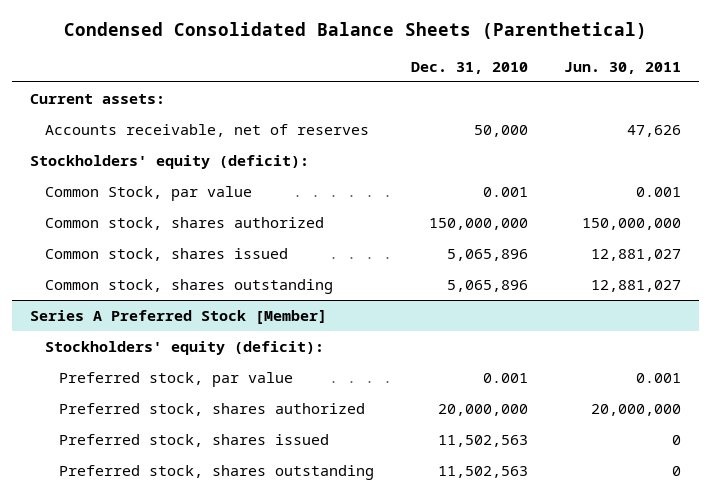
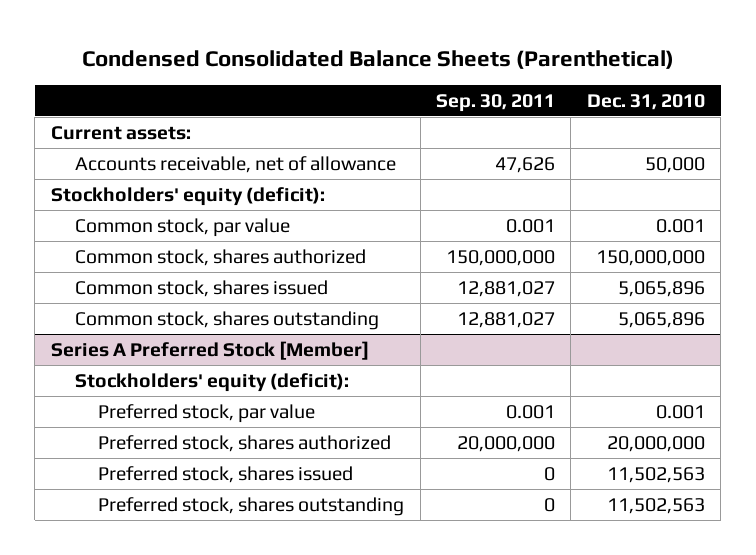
- | Dec. 31, 2010 | Jun. 30, 2011
+ | Sep. 30, 2011 | Dec. 31, 2010
- Accounts receivable, net of reserves | 50,000 | 47,626
+ Accounts receivable, net of allowance | 47,626 | 50,000
- Common Stock, par value | 0.001 | 0.001
+ Common stock, par value | 0.001 | 0.001

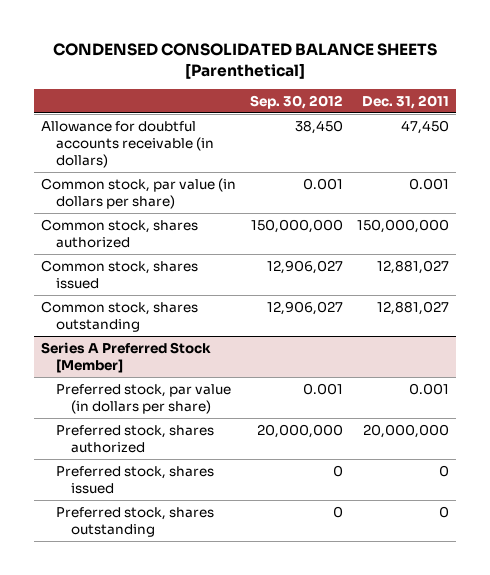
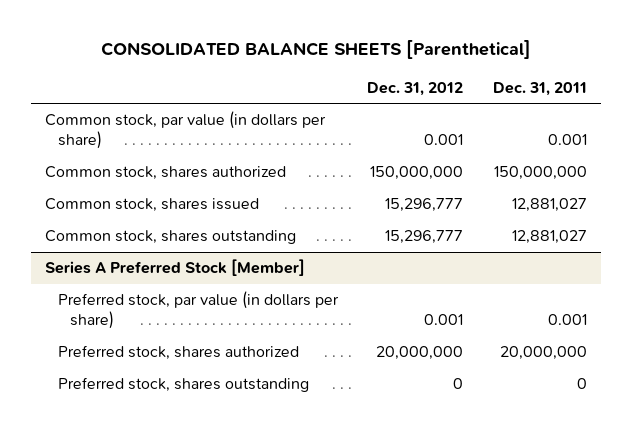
- CONDENSED CONSOLIDATED BALANCE SHEETS [Parenthetical]
+ CONSOLIDATED BALANCE SHEETS [Parenthetical]
- | Sep. 30, 2012 | Dec. 31, 2011
+ | Dec. 31, 2012 | Dec. 31, 2011
- Allowance for doubtful accounts receivable (in dollars) | 38,450 | 47,450
@ Series A Preferred Stock [Member]
- Preferred stock, shares issued | 0 | 0

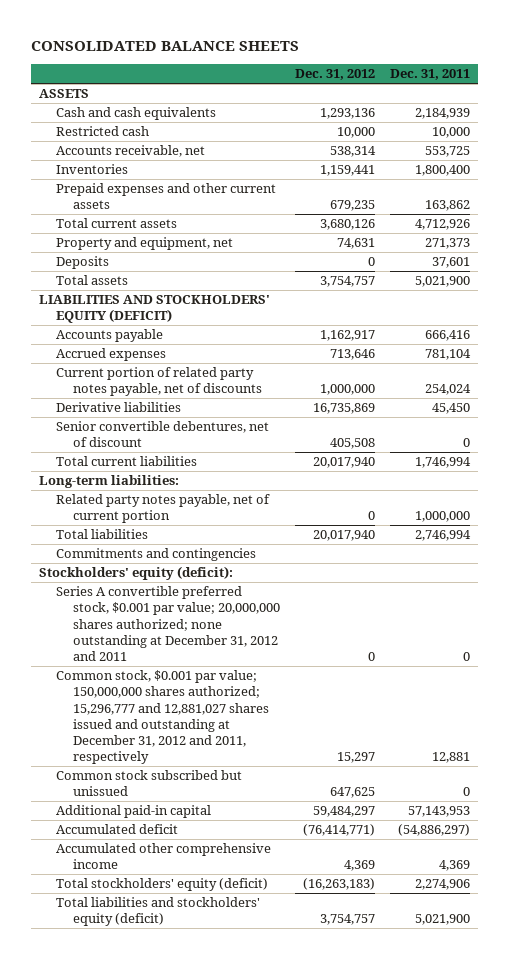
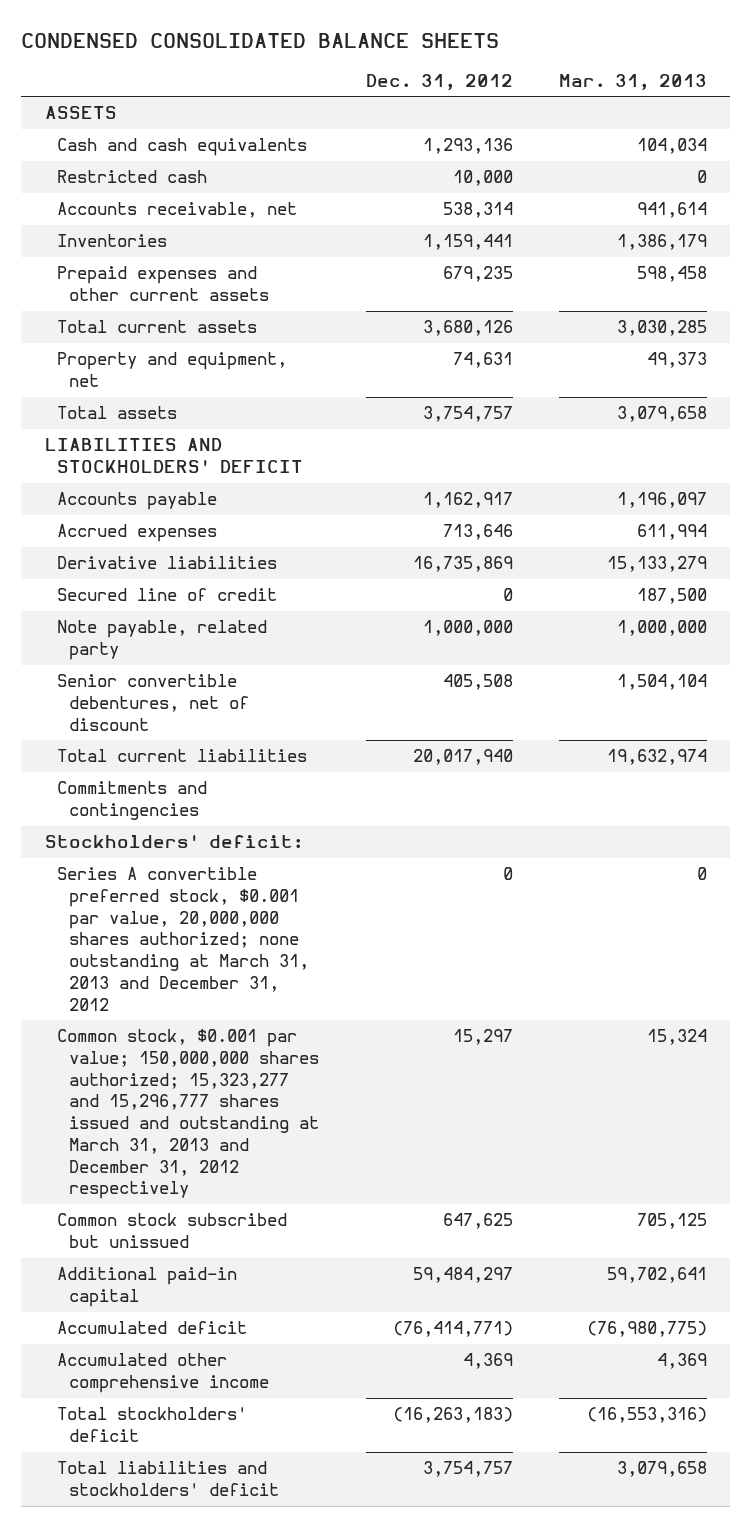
- CONSOLIDATED BALANCE SHEETS
+ CONDENSED CONSOLIDATED BALANCE SHEETS
- | Dec. 31, 2012 | Dec. 31, 2011
+ | Dec. 31, 2012 | Mar. 31, 2013
- Deposits | 0 | 37,601
- LIABILITIES AND STOCKHOLDERS' EQUITY (DEFICIT)
+ LIABILITIES AND STOCKHOLDERS' DEFICIT
- Current portion of related party notes payable, net of discounts | 1,000,000 | 254,024
+ Secured line of credit | 0 | 187,500
+ Note payable, related party | 1,000,000 | 1,000,000
- Long-term liabilities:
- Related party notes payable, net of current portion | 0 | 1,000,000
- Total liabilities | 20,017,940 | 2,746,994
- Stockholders' equity (deficit):
- Series A convertible preferred stock, $0.001 par value; 20,000,000 shares authorized; none outstanding at December 31, 2012 and 2011 | 0 | 0
- Common stock, $0.001 par value; 150,000,000 shares authorized; 15,296,777 and 12,881,027 shares issued and outstanding at December 31, 2012 and 2011, respectively | 15,297 | 12,881
+ Stockholders' deficit:
+ Series A convertible preferred stock, $0.001 par value, 20,000,000 shares authorized; none outstanding at March 31, 2013 and December 31, 2012 | 0 | 0
+ Common stock, $0.001 par value; 150,000,000 shares authorized; 15,323,277 and 15,296,777 shares issued and outstanding at March 31, 2013 and December 31, 2012 respectively | 15,297 | 15,324
- Total stockholders' equity (deficit) | (16,263,183) | 2,274,906
- Total liabilities and stockholders' equity (deficit) | 3,754,757 | 5,021,900
+ Total stockholders' deficit | (16,263,183) | (16,553,316)
+ Total liabilities and stockholders' deficit | 3,754,757 | 3,079,658

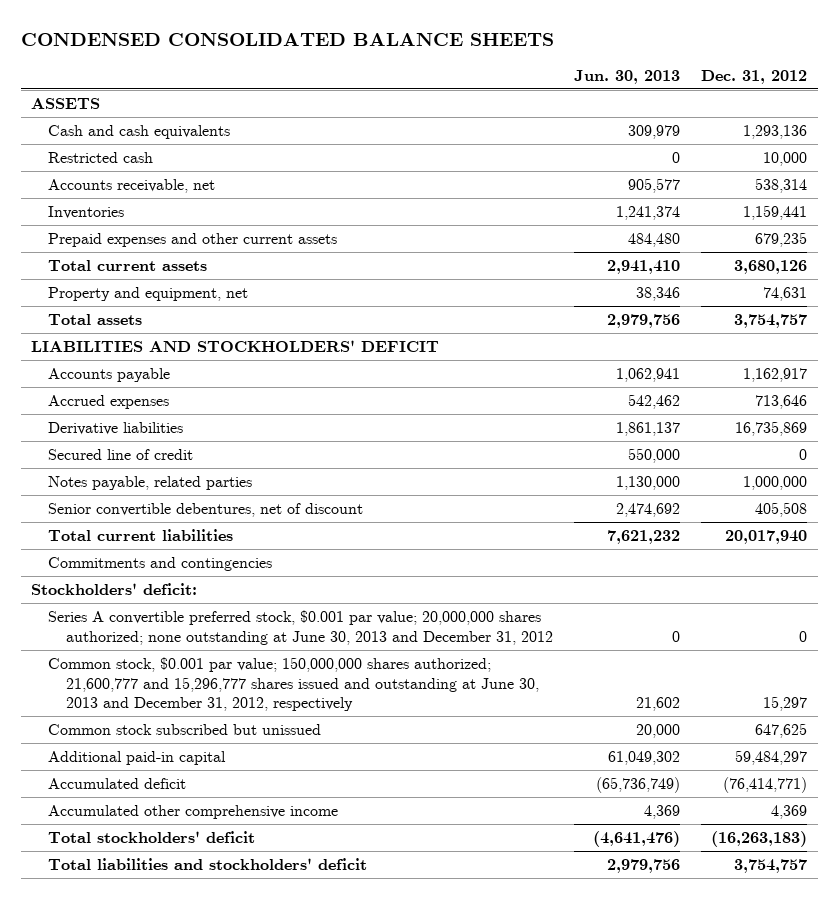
- | Dec. 31, 2012 | Mar. 31, 2013
+ | Jun. 30, 2013 | Dec. 31, 2012
- Note payable, related party | 1,000,000 | 1,000,000
+ Notes payable, related parties | 1,130,000 | 1,000,000
- Series A convertible preferred stock, $0.001 par value, 20,000,000 shares authorized; none outstanding at March 31, 2013 and December 31, 2012 | 0 | 0
- Common stock, $0.001 par value; 150,000,000 shares authorized; 15,323,277 and 15,296,777 shares issued and outstanding at March 31, 2013 and December 31, 2012 respectively | 15,297 | 15,324
+ Series A convertible preferred stock, $0.001 par value; 20,000,000 shares authorized; none outstanding at June 30, 2013 and December 31, 2012 | 0 | 0
+ Common stock, $0.001 par value; 150,000,000 shares authorized; 21,600,777 and 15,296,777 shares issued and outstanding at June 30, 2013 and December 31, 2012, respectively | 21,602 | 15,297

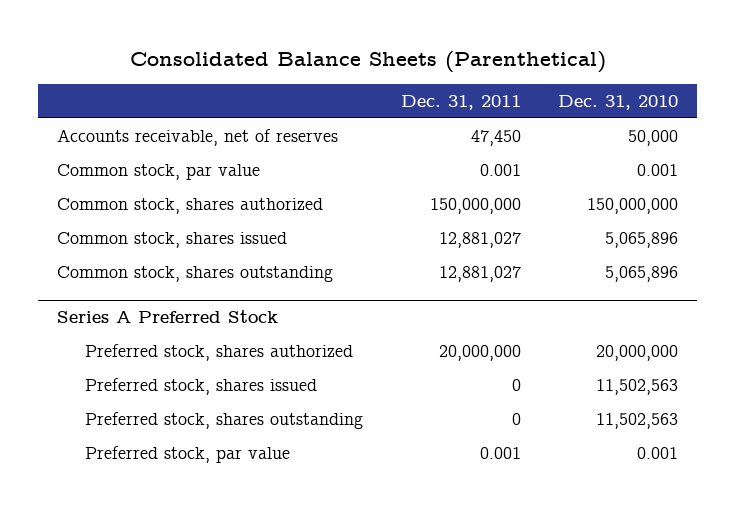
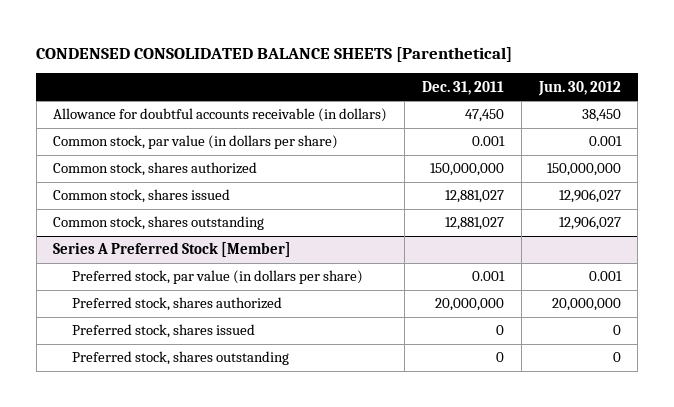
- Consolidated Balance Sheets (Parenthetical)
+ CONDENSED CONSOLIDATED BALANCE SHEETS [Parenthetical]
- | Dec. 31, 2011 | Dec. 31, 2010
+ | Dec. 31, 2011 | Jun. 30, 2012
- Accounts receivable, net of reserves | 47,450 | 50,000
- Common stock, par value | 0.001 | 0.001
+ Allowance for doubtful accounts receivable (in dollars) | 47,450 | 38,450
+ Common stock, par value (in dollars per share) | 0.001 | 0.001
- Series A Preferred Stock
+ Series A Preferred Stock [Member]
+ Preferred stock, par value (in dollars per share) | 0.001 | 0.001
- Preferred stock, par value | 0.001 | 0.001

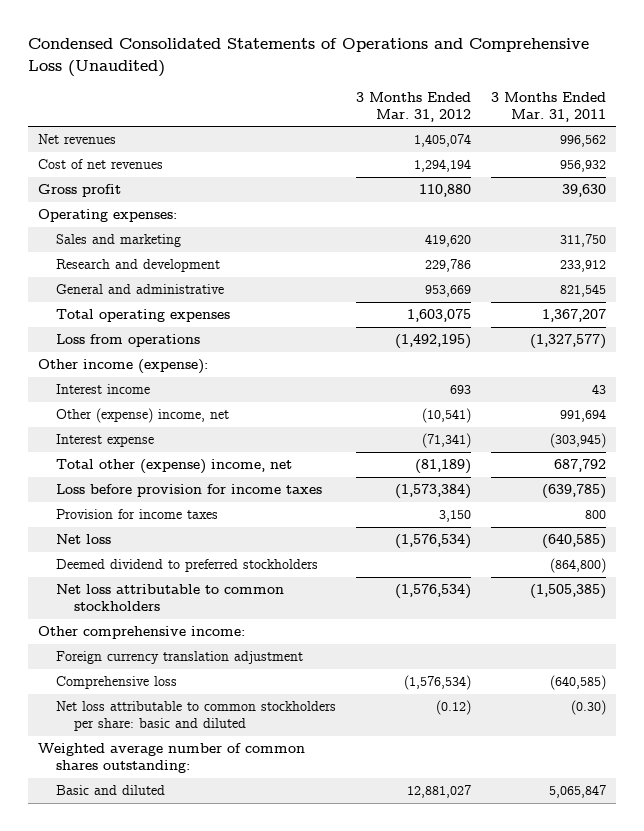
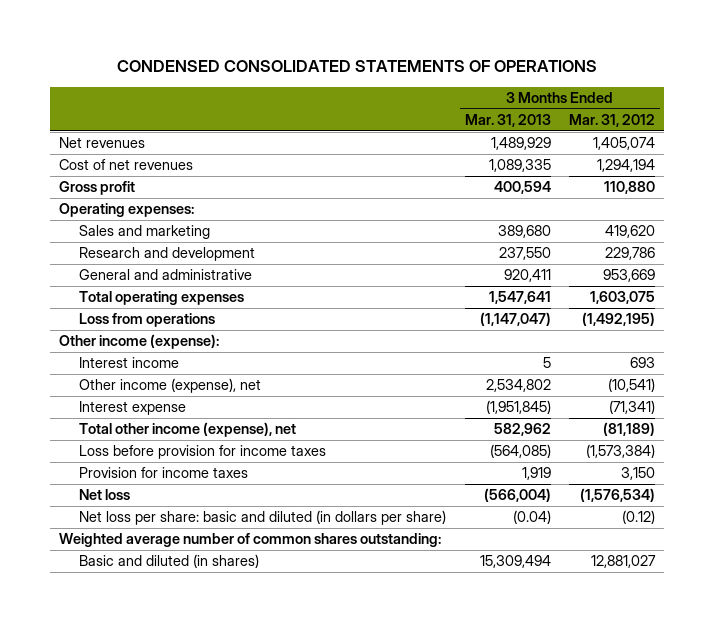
- Condensed Consolidated Statements of Operations and Comprehensive Loss (Unaudited)
+ CONDENSED CONSOLIDATED STATEMENTS OF OPERATIONS
- | 3 Months Ended Mar. 31, 2012 | 3 Months Ended Mar. 31, 2011
+ | 3 Months Ended Mar. 31, 2013 | 3 Months Ended Mar. 31, 2012
- Other (expense) income, net | (10,541) | 991,694
+ Other income (expense), net | 2,534,802 | (10,541)
- Total other (expense) income, net | (81,189) | 687,792
+ Total other income (expense), net | 582,962 | (81,189)
- Deemed dividend to preferred stockholders | | (864,800)
- Net loss attributable to common stockholders | (1,576,534) | (1,505,385)
- Other comprehensive income:
- Foreign currency translation adjustment
- Comprehensive loss | (1,576,534) | (640,585)
- Net loss attributable to common stockholders per share: basic and diluted | (0.12) | (0.30)
+ Net loss per share: basic and diluted (in dollars per share) | (0.04) | (0.12)
- Basic and diluted | 12,881,027 | 5,065,847
+ Basic and diluted (in shares) | 15,309,494 | 12,881,027

